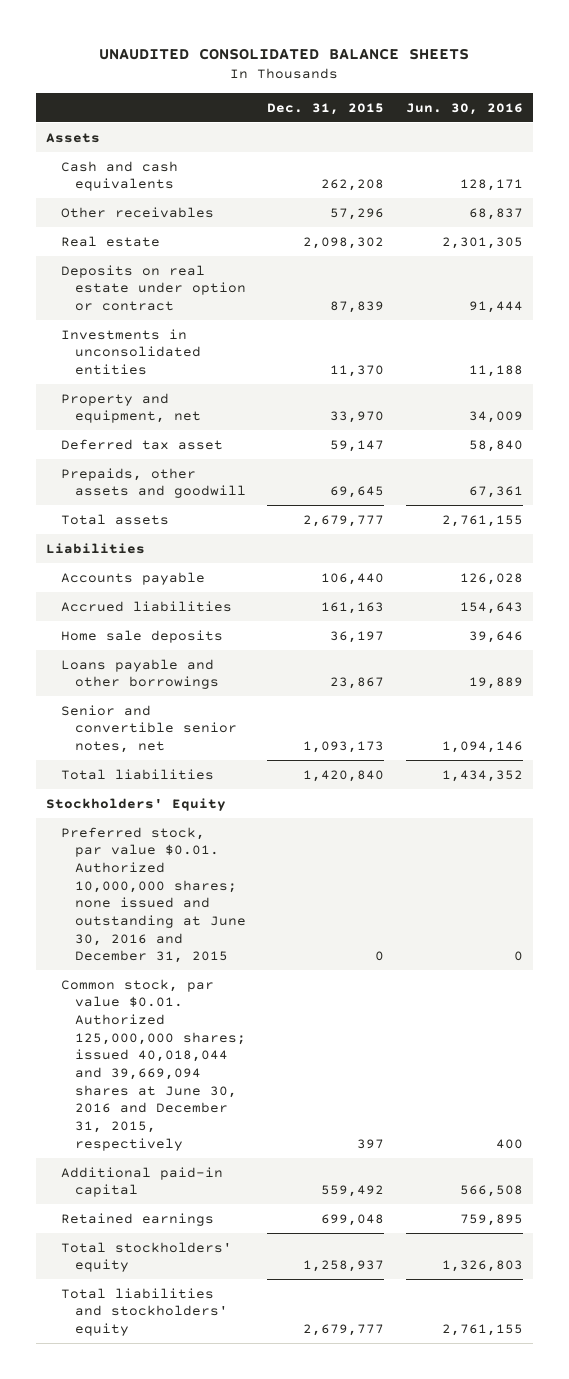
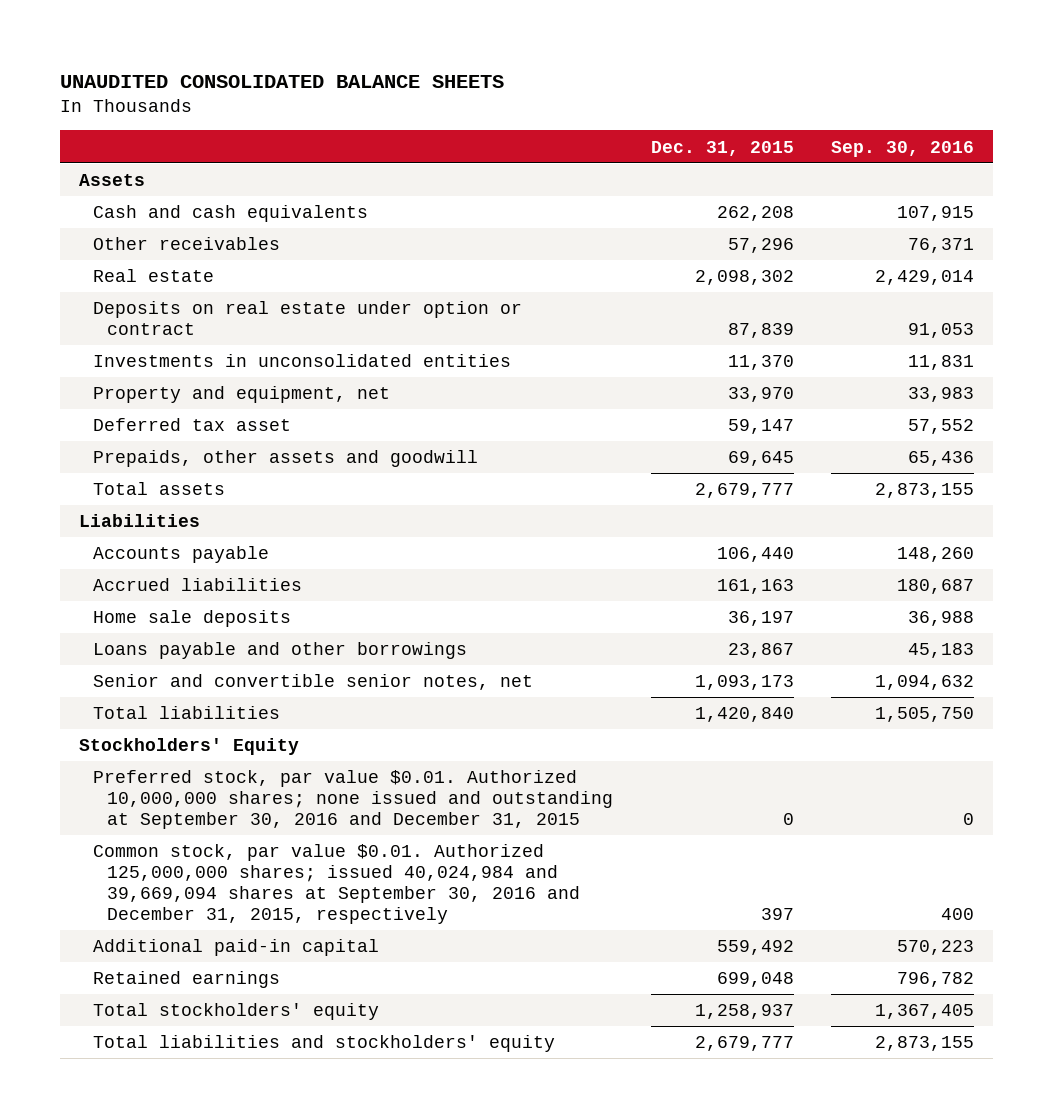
- | Dec. 31, 2015 | Jun. 30, 2016
+ | Dec. 31, 2015 | Sep. 30, 2016
- Preferred stock, par value $0.01. Authorized 10,000,000 shares; none issued and outstanding at June 30, 2016 and December 31, 2015 | 0 | 0
- Common stock, par value $0.01. Authorized 125,000,000 shares; issued 40,018,044 and 39,669,094 shares at June 30, 2016 and December 31, 2015, respectively | 397 | 400
+ Preferred stock, par value $0.01. Authorized 10,000,000 shares; none issued and outstanding at September 30, 2016 and December 31, 2015 | 0 | 0
+ Common stock, par value $0.01. Authorized 125,000,000 shares; issued 40,024,984 and 39,669,094 shares at September 30, 2016 and December 31, 2015, respectively | 397 | 400

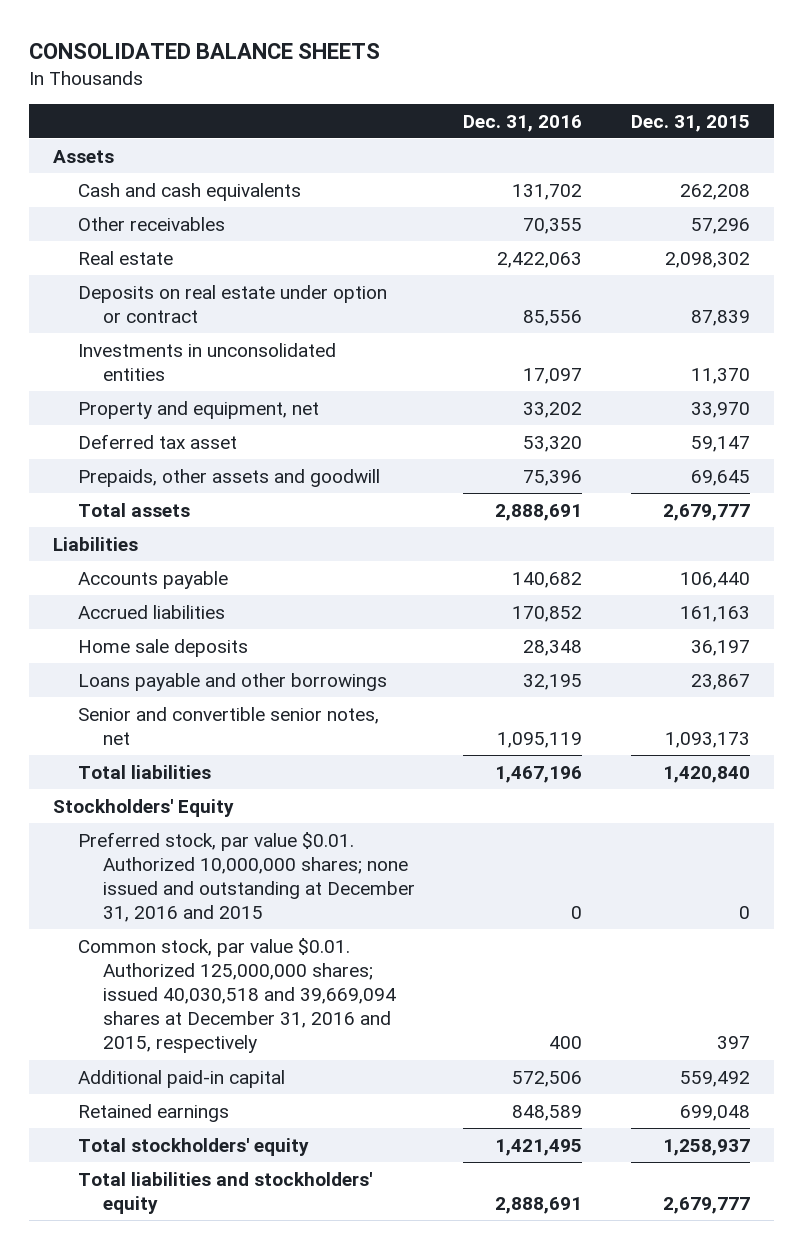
- UNAUDITED CONSOLIDATED BALANCE SHEETS
+ CONSOLIDATED BALANCE SHEETS
- | Dec. 31, 2015 | Sep. 30, 2016
+ | Dec. 31, 2016 | Dec. 31, 2015
- Preferred stock, par value $0.01. Authorized 10,000,000 shares; none issued and outstanding at September 30, 2016 and December 31, 2015 | 0 | 0
- Common stock, par value $0.01. Authorized 125,000,000 shares; issued 40,024,984 and 39,669,094 shares at September 30, 2016 and December 31, 2015, respectively | 397 | 400
+ Preferred stock, par value $0.01. Authorized 10,000,000 shares; none issued and outstanding at December 31, 2016 and 2015 | 0 | 0
+ Common stock, par value $0.01. Authorized 125,000,000 shares; issued 40,030,518 and 39,669,094 shares at December 31, 2016 and 2015, respectively | 400 | 397

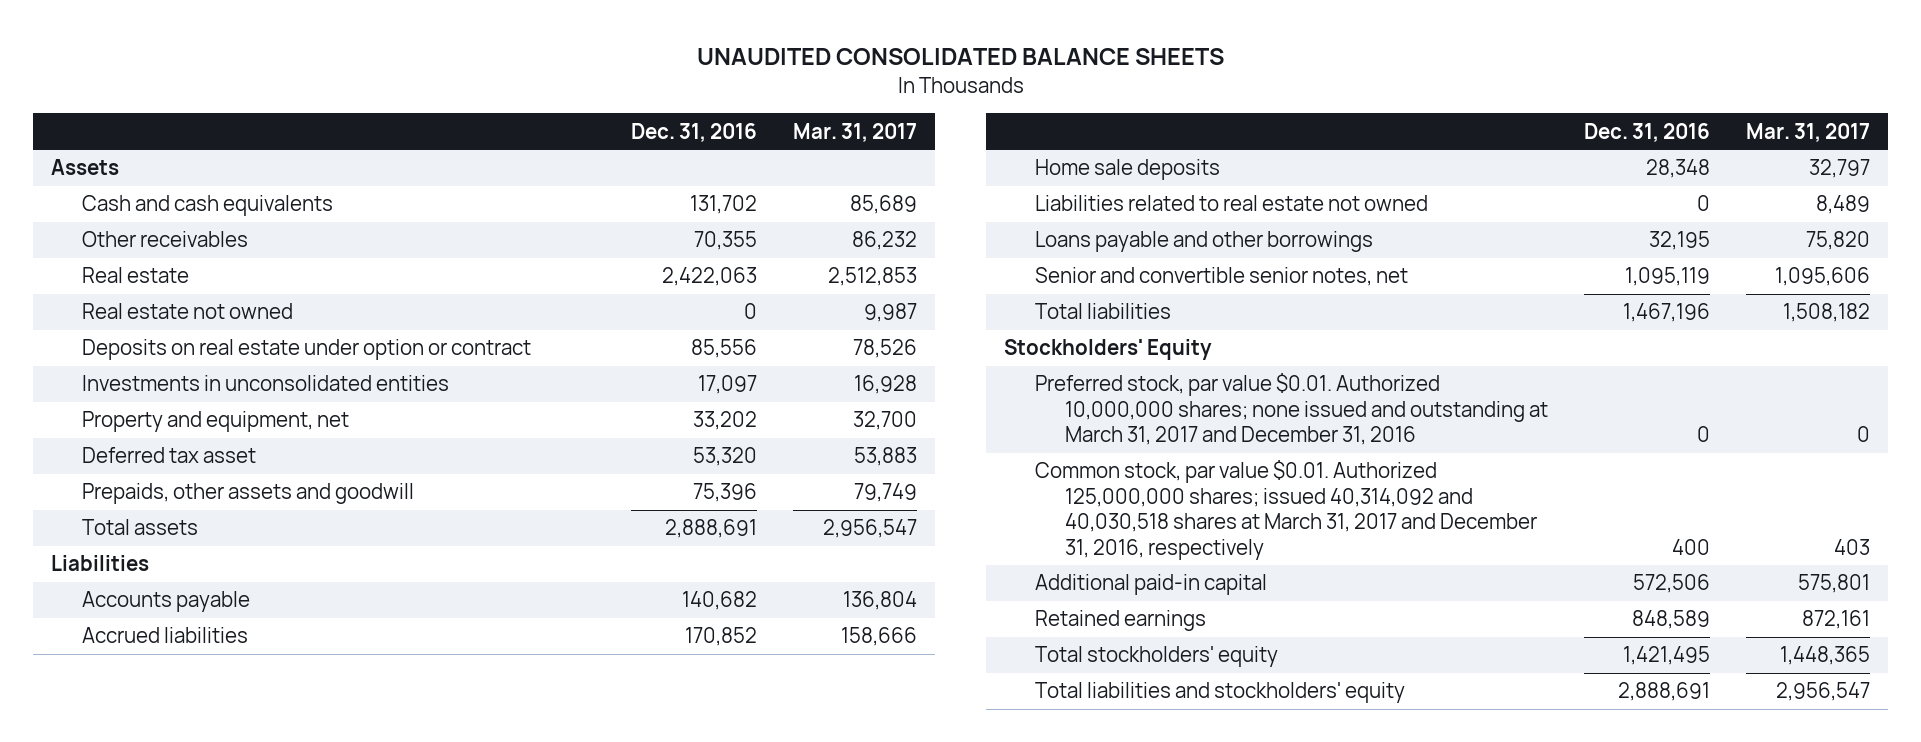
- CONSOLIDATED BALANCE SHEETS
+ UNAUDITED CONSOLIDATED BALANCE SHEETS
- | Dec. 31, 2016 | Dec. 31, 2015
+ | Dec. 31, 2016 | Mar. 31, 2017
+ Real estate not owned | 0 | 9,987
+ Liabilities related to real estate not owned | 0 | 8,489
- Preferred stock, par value $0.01. Authorized 10,000,000 shares; none issued and outstanding at December 31, 2016 and 2015 | 0 | 0
- Common stock, par value $0.01. Authorized 125,000,000 shares; issued 40,030,518 and 39,669,094 shares at December 31, 2016 and 2015, respectively | 400 | 397
+ Preferred stock, par value $0.01. Authorized 10,000,000 shares; none issued and outstanding at March 31, 2017 and December 31, 2016 | 0 | 0
+ Common stock, par value $0.01. Authorized 125,000,000 shares; issued 40,314,092 and 40,030,518 shares at March 31, 2017 and December 31, 2016, respectively | 400 | 403

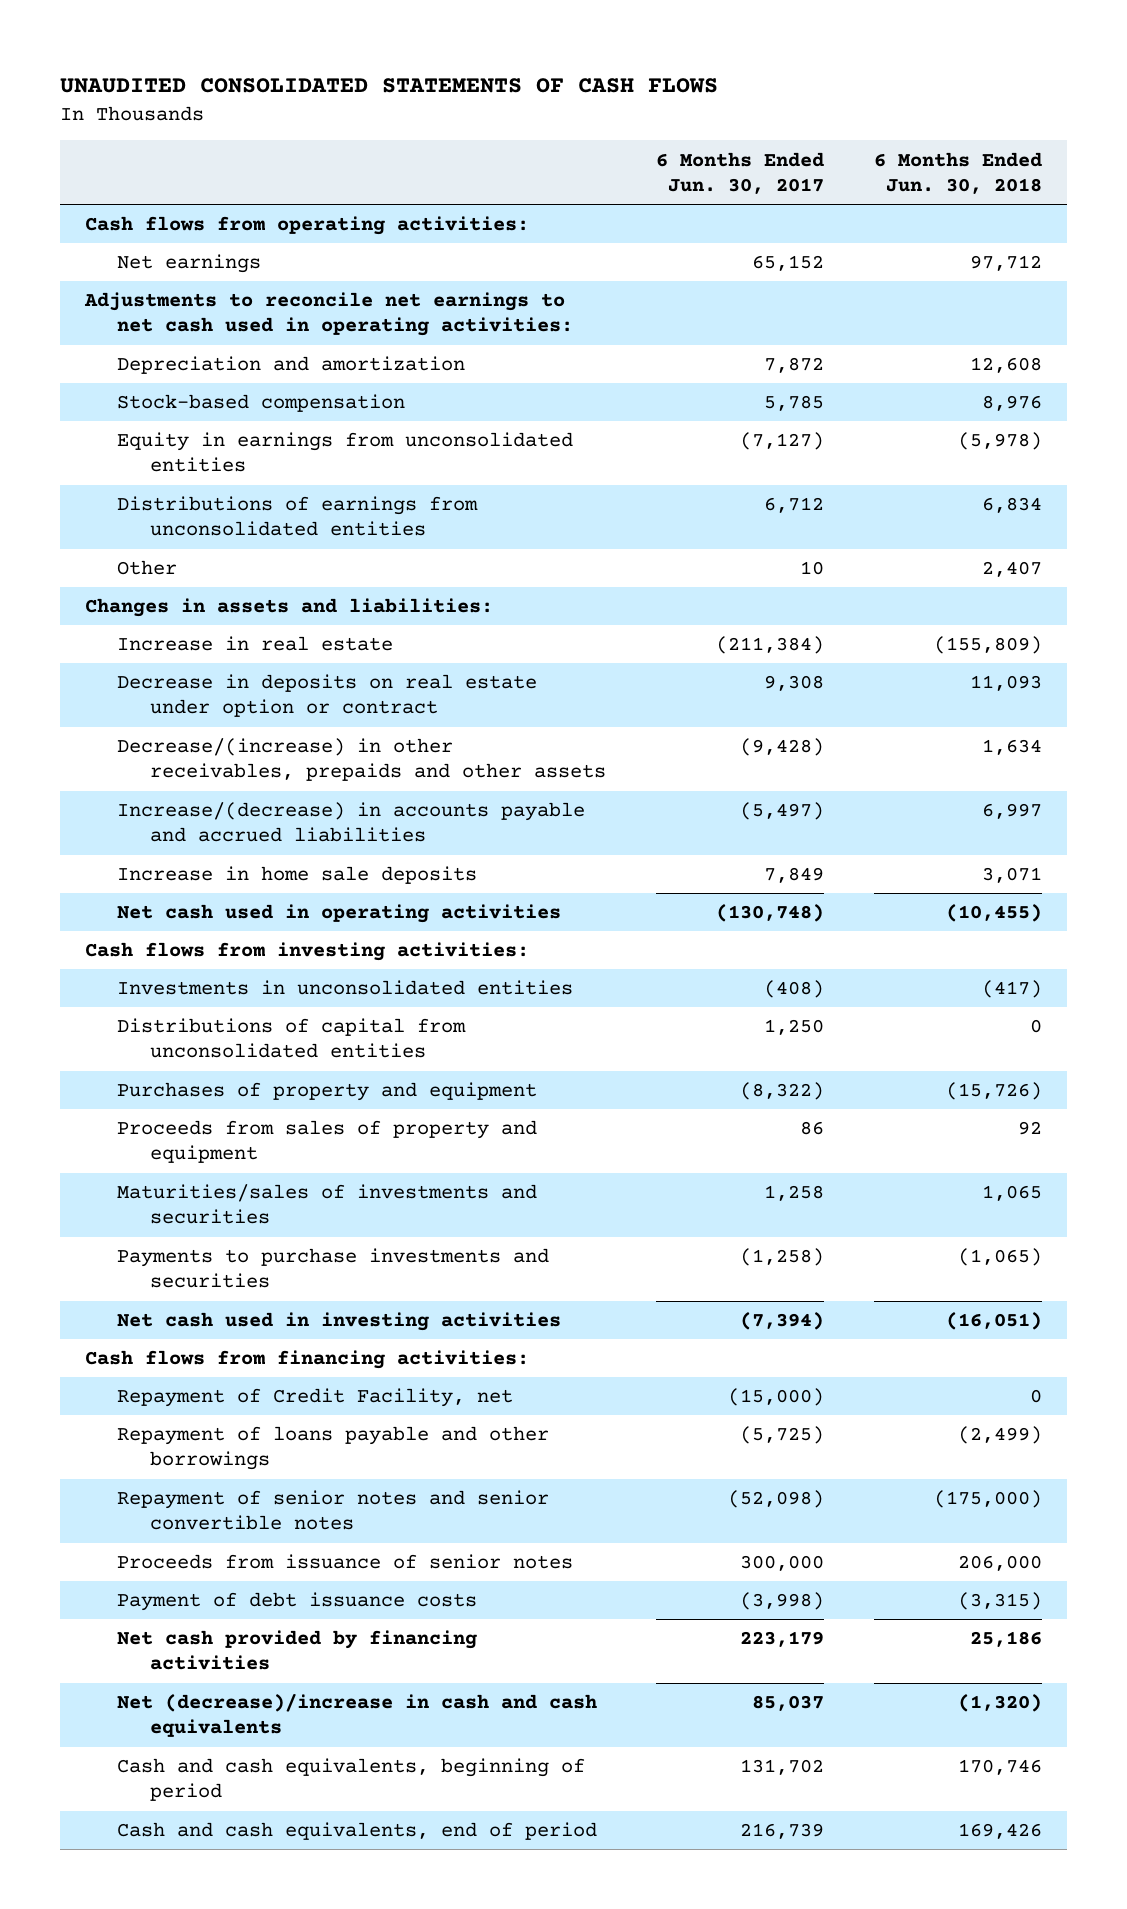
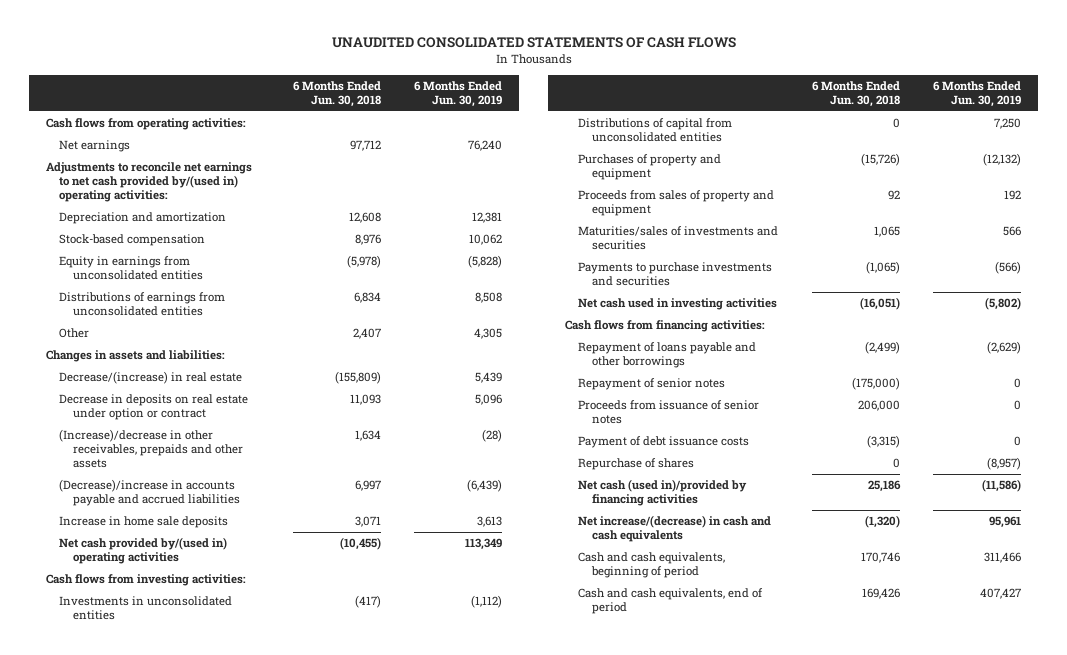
- | 6 Months Ended Jun. 30, 2017 | 6 Months Ended Jun. 30, 2018
+ | 6 Months Ended Jun. 30, 2018 | 6 Months Ended Jun. 30, 2019
- Adjustments to reconcile net earnings to net cash used in operating activities:
+ Adjustments to reconcile net earnings to net cash provided by/(used in) operating activities:
- Increase in real estate | (211,384) | (155,809)
+ Decrease/(increase) in real estate | (155,809) | 5,439
- Decrease/(increase) in other receivables, prepaids and other assets | (9,428) | 1,634
- Increase/(decrease) in accounts payable and accrued liabilities | (5,497) | 6,997
+ (Increase)/decrease in other receivables, prepaids and other assets | 1,634 | (28)
+ (Decrease)/increase in accounts payable and accrued liabilities | 6,997 | (6,439)
- Net cash used in operating activities | (130,748) | (10,455)
+ Net cash provided by/(used in) operating activities | (10,455) | 113,349
- Repayment of Credit Facility, net | (15,000) | 0
- Repayment of senior notes and senior convertible notes | (52,098) | (175,000)
+ Repayment of senior notes | (175,000) | 0
- Net cash provided by financing activities | 223,179 | 25,186
- Net (decrease)/increase in cash and cash equivalents | 85,037 | (1,320)
+ Repurchase of shares | 0 | (8,957)
+ Net cash (used in)/provided by financing activities | 25,186 | (11,586)
+ Net increase/(decrease) in cash and cash equivalents | (1,320) | 95,961

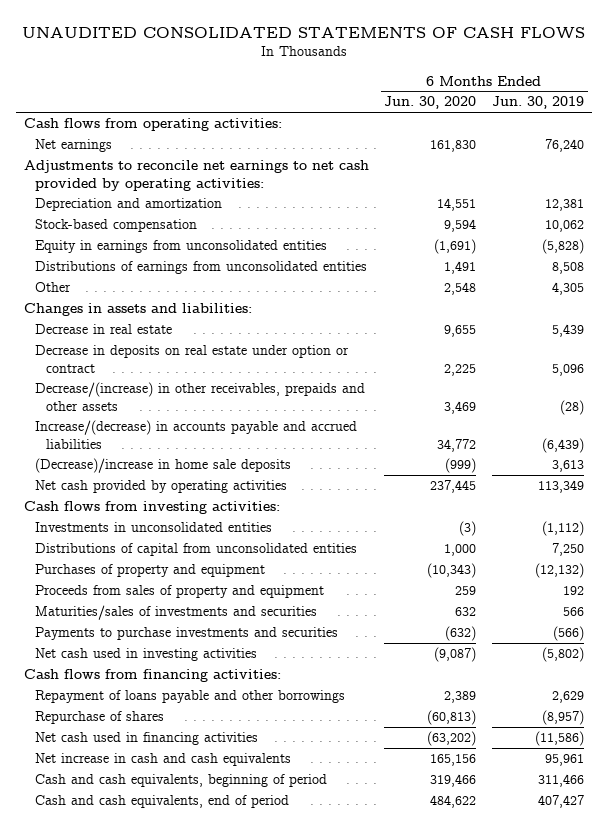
- | 6 Months Ended Jun. 30, 2018 | 6 Months Ended Jun. 30, 2019
+ | 6 Months Ended Jun. 30, 2020 | 6 Months Ended Jun. 30, 2019
- Adjustments to reconcile net earnings to net cash provided by/(used in) operating activities:
+ Adjustments to reconcile net earnings to net cash provided by operating activities:
- Decrease/(increase) in real estate | (155,809) | 5,439
+ Decrease in real estate | 9,655 | 5,439
- (Increase)/decrease in other receivables, prepaids and other assets | 1,634 | (28)
- (Decrease)/increase in accounts payable and accrued liabilities | 6,997 | (6,439)
- Increase in home sale deposits | 3,071 | 3,613
- Net cash provided by/(used in) operating activities | (10,455) | 113,349
+ Decrease/(increase) in other receivables, prepaids and other assets | 3,469 | (28)
+ Increase/(decrease) in accounts payable and accrued liabilities | 34,772 | (6,439)
+ (Decrease)/increase in home sale deposits | (999) | 3,613
+ Net cash provided by operating activities | 237,445 | 113,349
- Repayment of loans payable and other borrowings | (2,499) | (2,629)
- Repayment of senior notes | (175,000) | 0
- Proceeds from issuance of senior notes | 206,000 | 0
- Payment of debt issuance costs | (3,315) | 0
+ Repayment of loans payable and other borrowings | 2,389 | 2,629
- Net cash (used in)/provided by financing activities | 25,186 | (11,586)
- Net increase/(decrease) in cash and cash equivalents | (1,320) | 95,961
+ Net cash used in financing activities | (63,202) | (11,586)
+ Net increase in cash and cash equivalents | 165,156 | 95,961

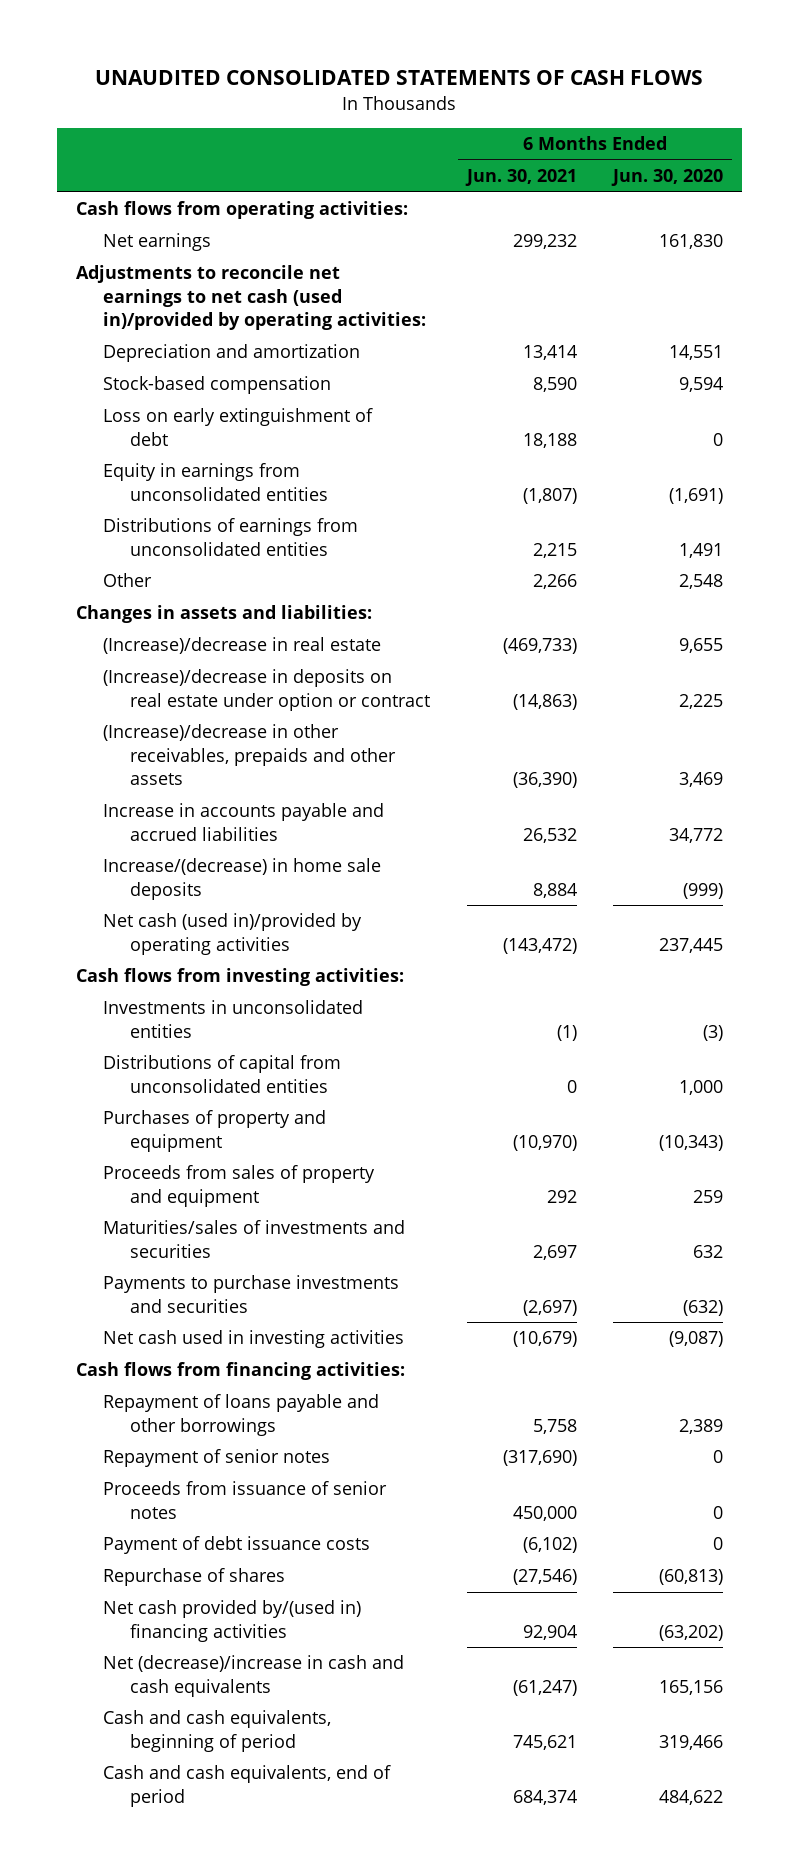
- | 6 Months Ended Jun. 30, 2020 | 6 Months Ended Jun. 30, 2019
+ | 6 Months Ended Jun. 30, 2021 | 6 Months Ended Jun. 30, 2020
- Adjustments to reconcile net earnings to net cash provided by operating activities:
+ Adjustments to reconcile net earnings to net cash (used in)/provided by operating activities:
+ Loss on early extinguishment of debt | 18,188 | 0
- Decrease in real estate | 9,655 | 5,439
- Decrease in deposits on real estate under option or contract | 2,225 | 5,096
- Decrease/(increase) in other receivables, prepaids and other assets | 3,469 | (28)
- Increase/(decrease) in accounts payable and accrued liabilities | 34,772 | (6,439)
- (Decrease)/increase in home sale deposits | (999) | 3,613
- Net cash provided by operating activities | 237,445 | 113,349
+ (Increase)/decrease in real estate | (469,733) | 9,655
+ (Increase)/decrease in deposits on real estate under option or contract | (14,863) | 2,225
+ (Increase)/decrease in other receivables, prepaids and other assets | (36,390) | 3,469
+ Increase in accounts payable and accrued liabilities | 26,532 | 34,772
+ Increase/(decrease) in home sale deposits | 8,884 | (999)
+ Net cash (used in)/provided by operating activities | (143,472) | 237,445
+ Repayment of senior notes | (317,690) | 0
+ Proceeds from issuance of senior notes | 450,000 | 0
+ Payment of debt issuance costs | (6,102) | 0
- Net cash used in financing activities | (63,202) | (11,586)
- Net increase in cash and cash equivalents | 165,156 | 95,961
+ Net cash provided by/(used in) financing activities | 92,904 | (63,202)
+ Net (decrease)/increase in cash and cash equivalents | (61,247) | 165,156

